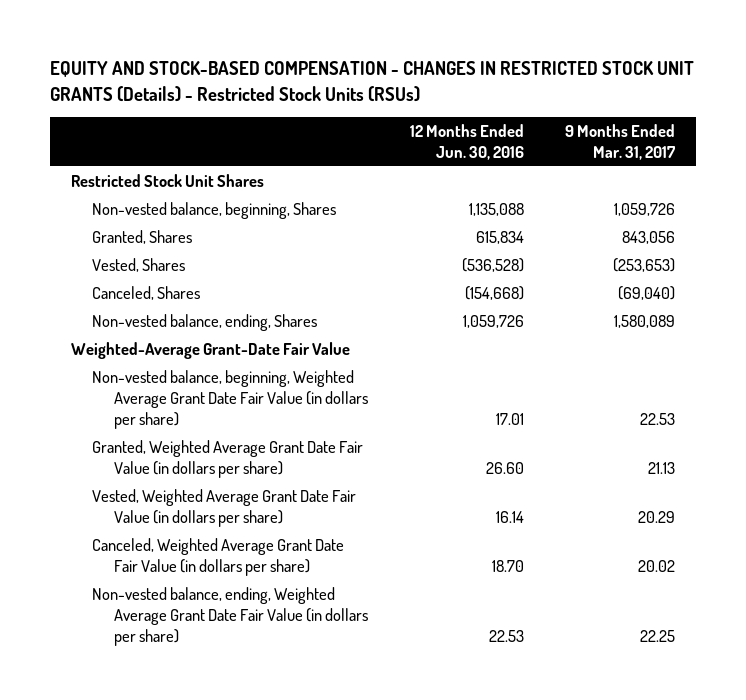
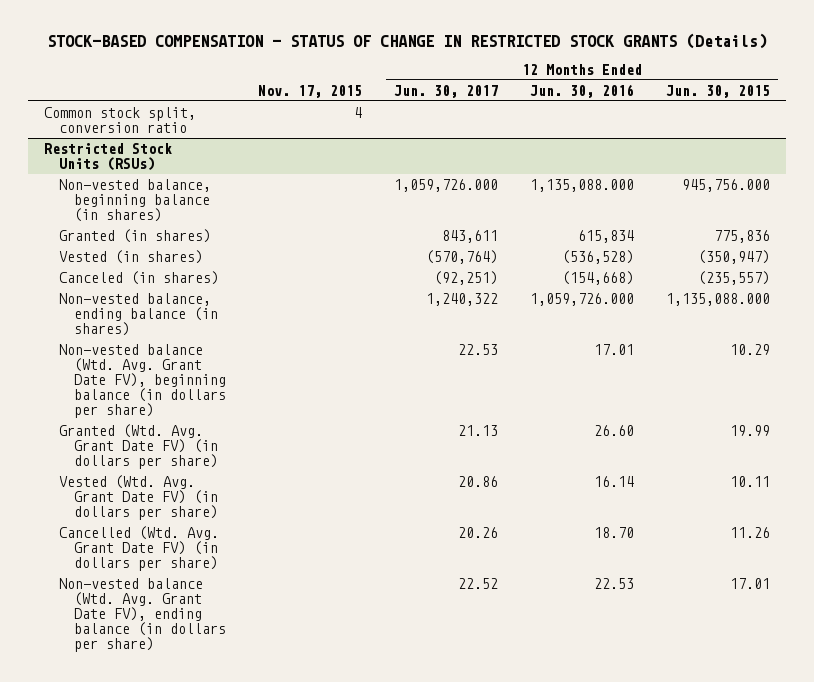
- EQUITY AND STOCK-BASED COMPENSATION - CHANGES IN RESTRICTED STOCK UNIT GRANTS (Details) - Restricted Stock Units (RSUs)
+ STOCK-BASED COMPENSATION - STATUS OF CHANGE IN RESTRICTED STOCK GRANTS (Details)
- | 12 Months Ended Jun. 30, 2016 | 9 Months Ended Mar. 31, 2017
+ | Nov. 17, 2015 | 12 Months Ended Jun. 30, 2017 | 12 Months Ended Jun. 30, 2016 | 12 Months Ended Jun. 30, 2015
- Restricted Stock Unit Shares
- Non-vested balance, beginning, Shares | 1,135,088 | 1,059,726
- Granted, Shares | 615,834 | 843,056
- Vested, Shares | (536,528) | (253,653)
- Canceled, Shares | (154,668) | (69,040)
- Non-vested balance, ending, Shares | 1,059,726 | 1,580,089
- Weighted-Average Grant-Date Fair Value
- Non-vested balance, beginning, Weighted Average Grant Date Fair Value (in dollars per share) | 17.01 | 22.53
- Granted, Weighted Average Grant Date Fair Value (in dollars per share) | 26.60 | 21.13
- Vested, Weighted Average Grant Date Fair Value (in dollars per share) | 16.14 | 20.29
- Canceled, Weighted Average Grant Date Fair Value (in dollars per share) | 18.70 | 20.02
- Non-vested balance, ending, Weighted Average Grant Date Fair Value (in dollars per share) | 22.53 | 22.25
+ Common stock split, conversion ratio | 4 | | |
+ Restricted Stock Units (RSUs)
+ Non-vested balance, beginning balance (in shares) | | 1,059,726.000 | 1,135,088.000 | 945,756.000
+ Granted (in shares) | | 843,611 | 615,834 | 775,836
+ Vested (in shares) | | (570,764) | (536,528) | (350,947)
+ Canceled (in shares) | | (92,251) | (154,668) | (235,557)
+ Non-vested balance, ending balance (in shares) | | 1,240,322 | 1,059,726.000 | 1,135,088.000
+ Non-vested balance (Wtd. Avg. Grant Date FV), beginning balance (in dollars per share) | | 22.53 | 17.01 | 10.29
+ Granted (Wtd. Avg. Grant Date FV) (in dollars per share) | | 21.13 | 26.60 | 19.99
+ Vested (Wtd. Avg. Grant Date FV) (in dollars per share) | | 20.86 | 16.14 | 10.11
+ Cancelled (Wtd. Avg. Grant Date FV) (in dollars per share) | | 20.26 | 18.70 | 11.26
+ Non-vested balance (Wtd. Avg. Grant Date FV), ending balance (in dollars per share) | | 22.52 | 22.53 | 17.01

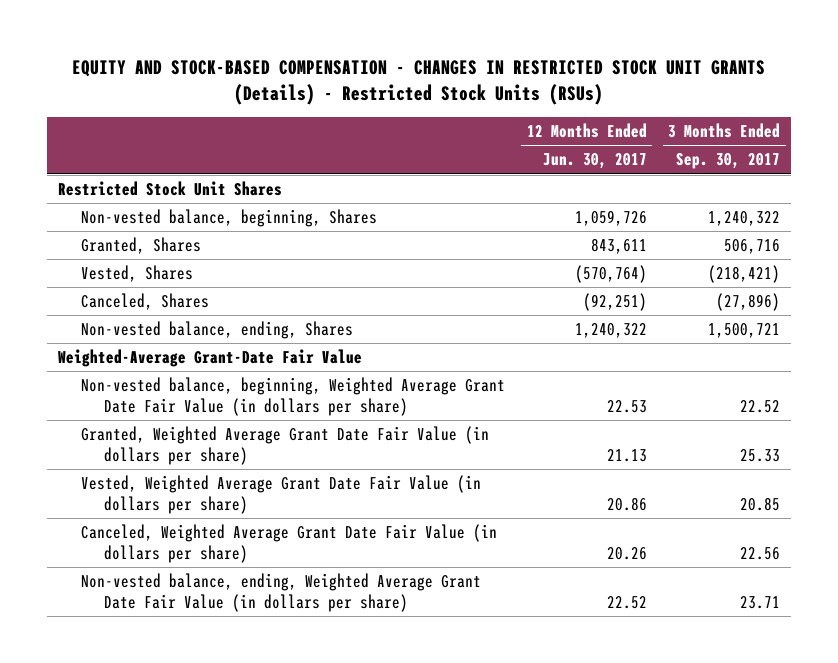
- STOCK-BASED COMPENSATION - STATUS OF CHANGE IN RESTRICTED STOCK GRANTS (Details)
+ EQUITY AND STOCK-BASED COMPENSATION - CHANGES IN RESTRICTED STOCK UNIT GRANTS (Details) - Restricted Stock Units (RSUs)
- | Nov. 17, 2015 | 12 Months Ended Jun. 30, 2017 | 12 Months Ended Jun. 30, 2016 | 12 Months Ended Jun. 30, 2015
+ | 12 Months Ended Jun. 30, 2017 | 3 Months Ended Sep. 30, 2017
- Common stock split, conversion ratio | 4 | | |
- Restricted Stock Units (RSUs)
- Non-vested balance, beginning balance (in shares) | | 1,059,726.000 | 1,135,088.000 | 945,756.000
- Granted (in shares) | | 843,611 | 615,834 | 775,836
- Vested (in shares) | | (570,764) | (536,528) | (350,947)
- Canceled (in shares) | | (92,251) | (154,668) | (235,557)
- Non-vested balance, ending balance (in shares) | | 1,240,322 | 1,059,726.000 | 1,135,088.000
- Non-vested balance (Wtd. Avg. Grant Date FV), beginning balance (in dollars per share) | | 22.53 | 17.01 | 10.29
- Granted (Wtd. Avg. Grant Date FV) (in dollars per share) | | 21.13 | 26.60 | 19.99
- Vested (Wtd. Avg. Grant Date FV) (in dollars per share) | | 20.86 | 16.14 | 10.11
- Cancelled (Wtd. Avg. Grant Date FV) (in dollars per share) | | 20.26 | 18.70 | 11.26
- Non-vested balance (Wtd. Avg. Grant Date FV), ending balance (in dollars per share) | | 22.52 | 22.53 | 17.01
+ Restricted Stock Unit Shares
+ Non-vested balance, beginning, Shares | 1,059,726 | 1,240,322
+ Granted, Shares | 843,611 | 506,716
+ Vested, Shares | (570,764) | (218,421)
+ Canceled, Shares | (92,251) | (27,896)
+ Non-vested balance, ending, Shares | 1,240,322 | 1,500,721
+ Weighted-Average Grant-Date Fair Value
+ Non-vested balance, beginning, Weighted Average Grant Date Fair Value (in dollars per share) | 22.53 | 22.52
+ Granted, Weighted Average Grant Date Fair Value (in dollars per share) | 21.13 | 25.33
+ Vested, Weighted Average Grant Date Fair Value (in dollars per share) | 20.86 | 20.85
+ Canceled, Weighted Average Grant Date Fair Value (in dollars per share) | 20.26 | 22.56
+ Non-vested balance, ending, Weighted Average Grant Date Fair Value (in dollars per share) | 22.52 | 23.71

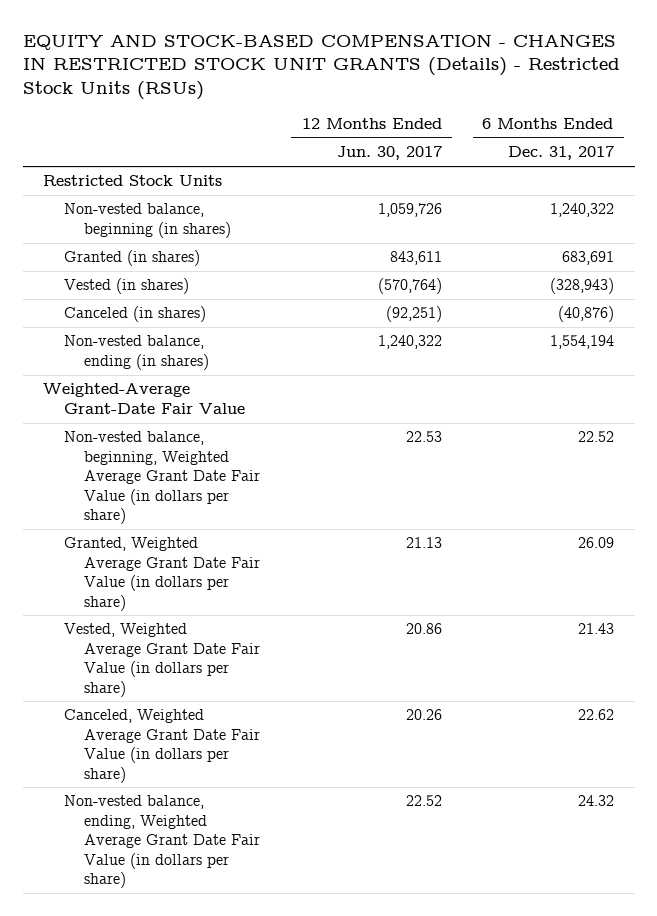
- | 12 Months Ended Jun. 30, 2017 | 3 Months Ended Sep. 30, 2017
+ | 12 Months Ended Jun. 30, 2017 | 6 Months Ended Dec. 31, 2017
- Restricted Stock Unit Shares
- Non-vested balance, beginning, Shares | 1,059,726 | 1,240,322
- Granted, Shares | 843,611 | 506,716
- Vested, Shares | (570,764) | (218,421)
- Canceled, Shares | (92,251) | (27,896)
- Non-vested balance, ending, Shares | 1,240,322 | 1,500,721
+ Restricted Stock Units
+ Non-vested balance, beginning (in shares) | 1,059,726 | 1,240,322
+ Granted (in shares) | 843,611 | 683,691
+ Vested (in shares) | (570,764) | (328,943)
+ Canceled (in shares) | (92,251) | (40,876)
+ Non-vested balance, ending (in shares) | 1,240,322 | 1,554,194

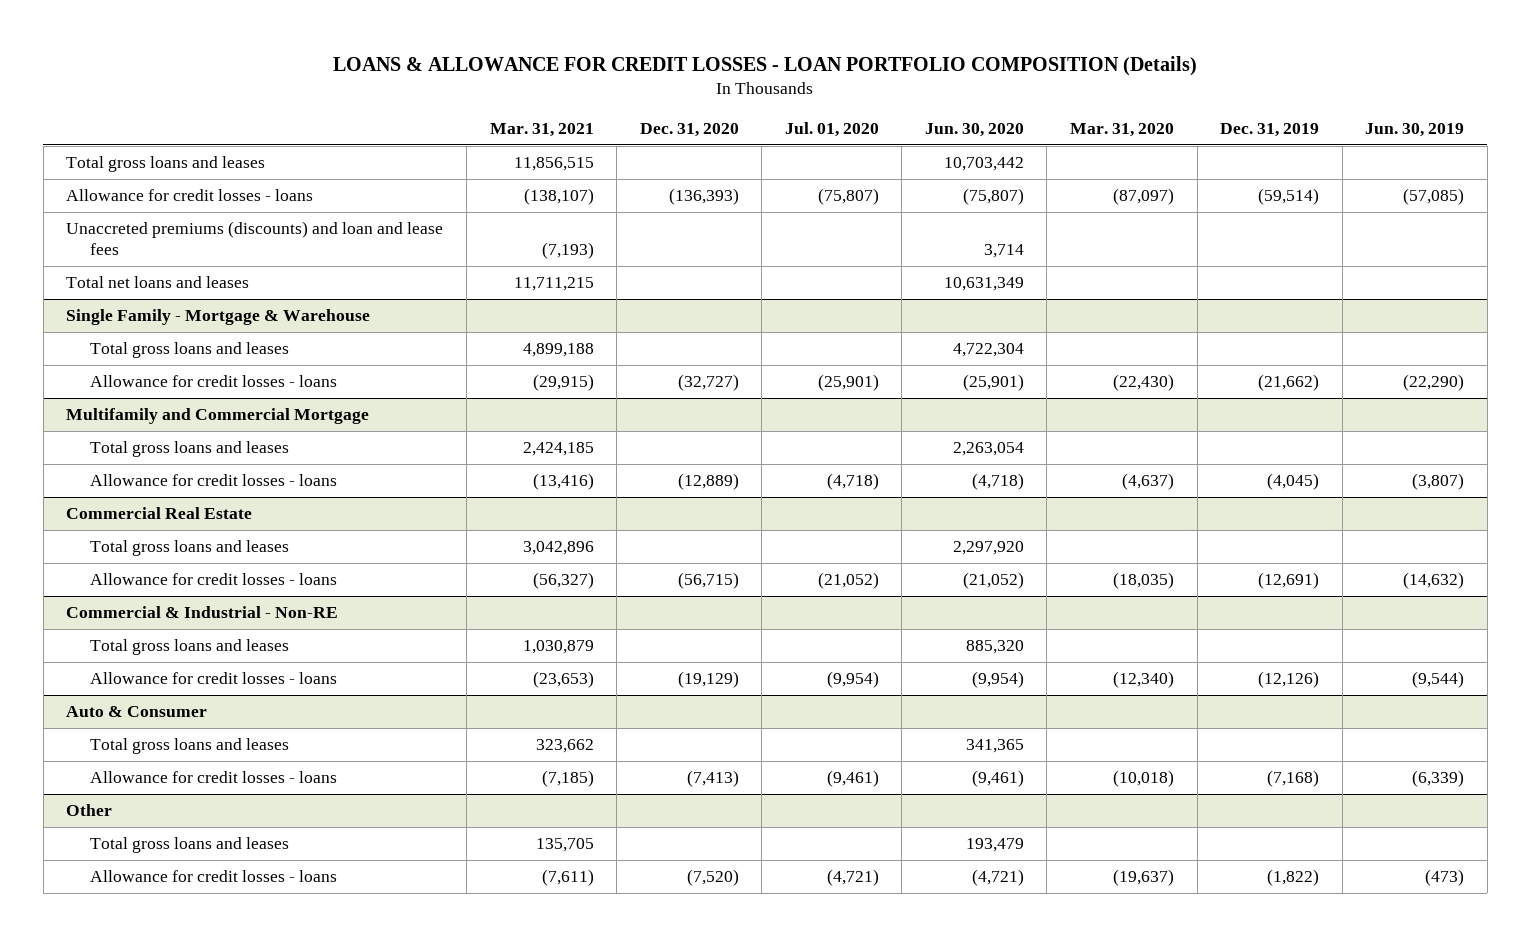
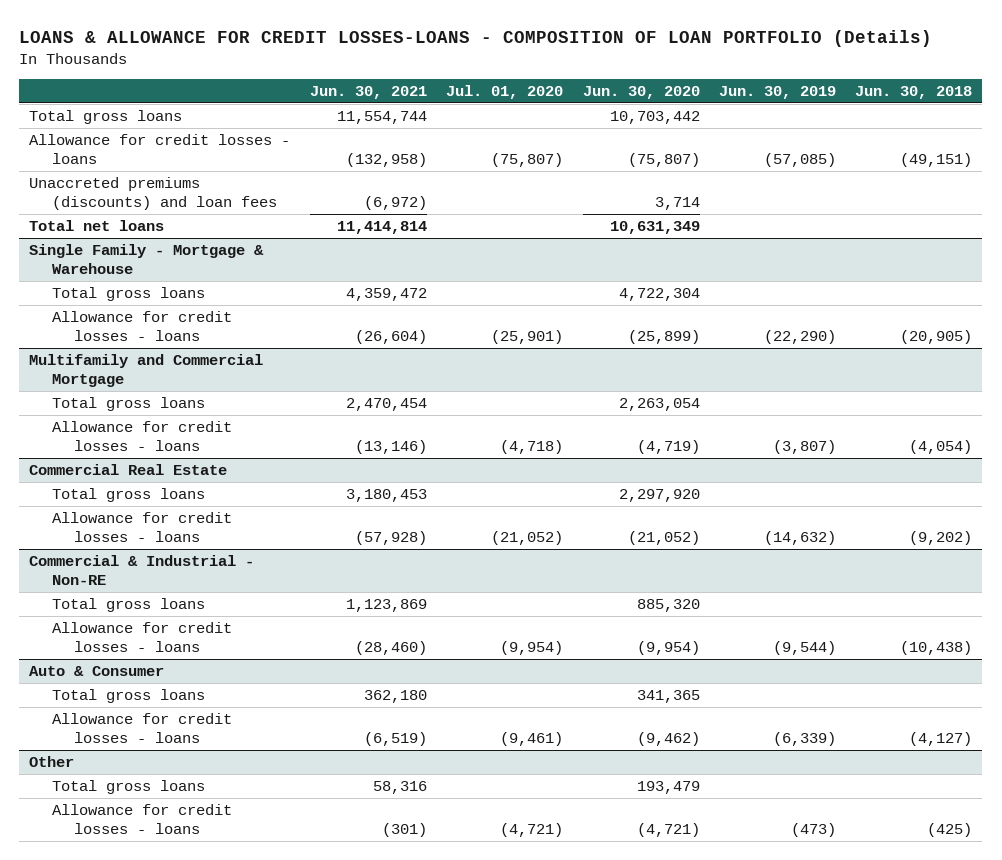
- LOANS & ALLOWANCE FOR CREDIT LOSSES - LOAN PORTFOLIO COMPOSITION (Details)
+ LOANS & ALLOWANCE FOR CREDIT LOSSES-LOANS - COMPOSITION OF LOAN PORTFOLIO (Details)
- | Mar. 31, 2021 | Dec. 31, 2020 | Jul. 01, 2020 | Jun. 30, 2020 | Mar. 31, 2020 | Dec. 31, 2019 | Jun. 30, 2019
+ | Jun. 30, 2021 | Jul. 01, 2020 | Jun. 30, 2020 | Jun. 30, 2019 | Jun. 30, 2018
- Total gross loans and leases | 11,856,515 | | | 10,703,442 | | |
+ Total gross loans | 11,554,744 | | 10,703,442 | |
- Unaccreted premiums (discounts) and loan and lease fees | (7,193) | | | 3,714 | | |
- Total net loans and leases | 11,711,215 | | | 10,631,349 | | |
+ Unaccreted premiums (discounts) and loan fees | (6,972) | | 3,714 | |
+ Total net loans | 11,414,814 | | 10,631,349 | |
@ Single Family - Mortgage & Warehouse
- Total gross loans and leases | 4,899,188 | | | 4,722,304 | | |
- Allowance for credit losses - loans | (29,915) | (32,727) | (25,901) | (25,901) | (22,430) | (21,662) | (22,290)
+ Total gross loans | 4,359,472 | | 4,722,304 | |
+ Allowance for credit losses - loans | (26,604) | (25,901) | (25,899) | (22,290) | (20,905)
@ Multifamily and Commercial Mortgage
- Total gross loans and leases | 2,424,185 | | | 2,263,054 | | |
- Allowance for credit losses - loans | (13,416) | (12,889) | (4,718) | (4,718) | (4,637) | (4,045) | (3,807)
+ Total gross loans | 2,470,454 | | 2,263,054 | |
+ Allowance for credit losses - loans | (13,146) | (4,718) | (4,719) | (3,807) | (4,054)
@ Commercial Real Estate
- Total gross loans and leases | 3,042,896 | | | 2,297,920 | | |
+ Total gross loans | 3,180,453 | | 2,297,920 | |
@ Commercial & Industrial - Non-RE
- Total gross loans and leases | 1,030,879 | | | 885,320 | | |
+ Total gross loans | 1,123,869 | | 885,320 | |
@ Auto & Consumer
- Total gross loans and leases | 323,662 | | | 341,365 | | |
- Allowance for credit losses - loans | (7,185) | (7,413) | (9,461) | (9,461) | (10,018) | (7,168) | (6,339)
+ Total gross loans | 362,180 | | 341,365 | |
+ Allowance for credit losses - loans | (6,519) | (9,461) | (9,462) | (6,339) | (4,127)
@ Other
- Total gross loans and leases | 135,705 | | | 193,479 | | |
+ Total gross loans | 58,316 | | 193,479 | |

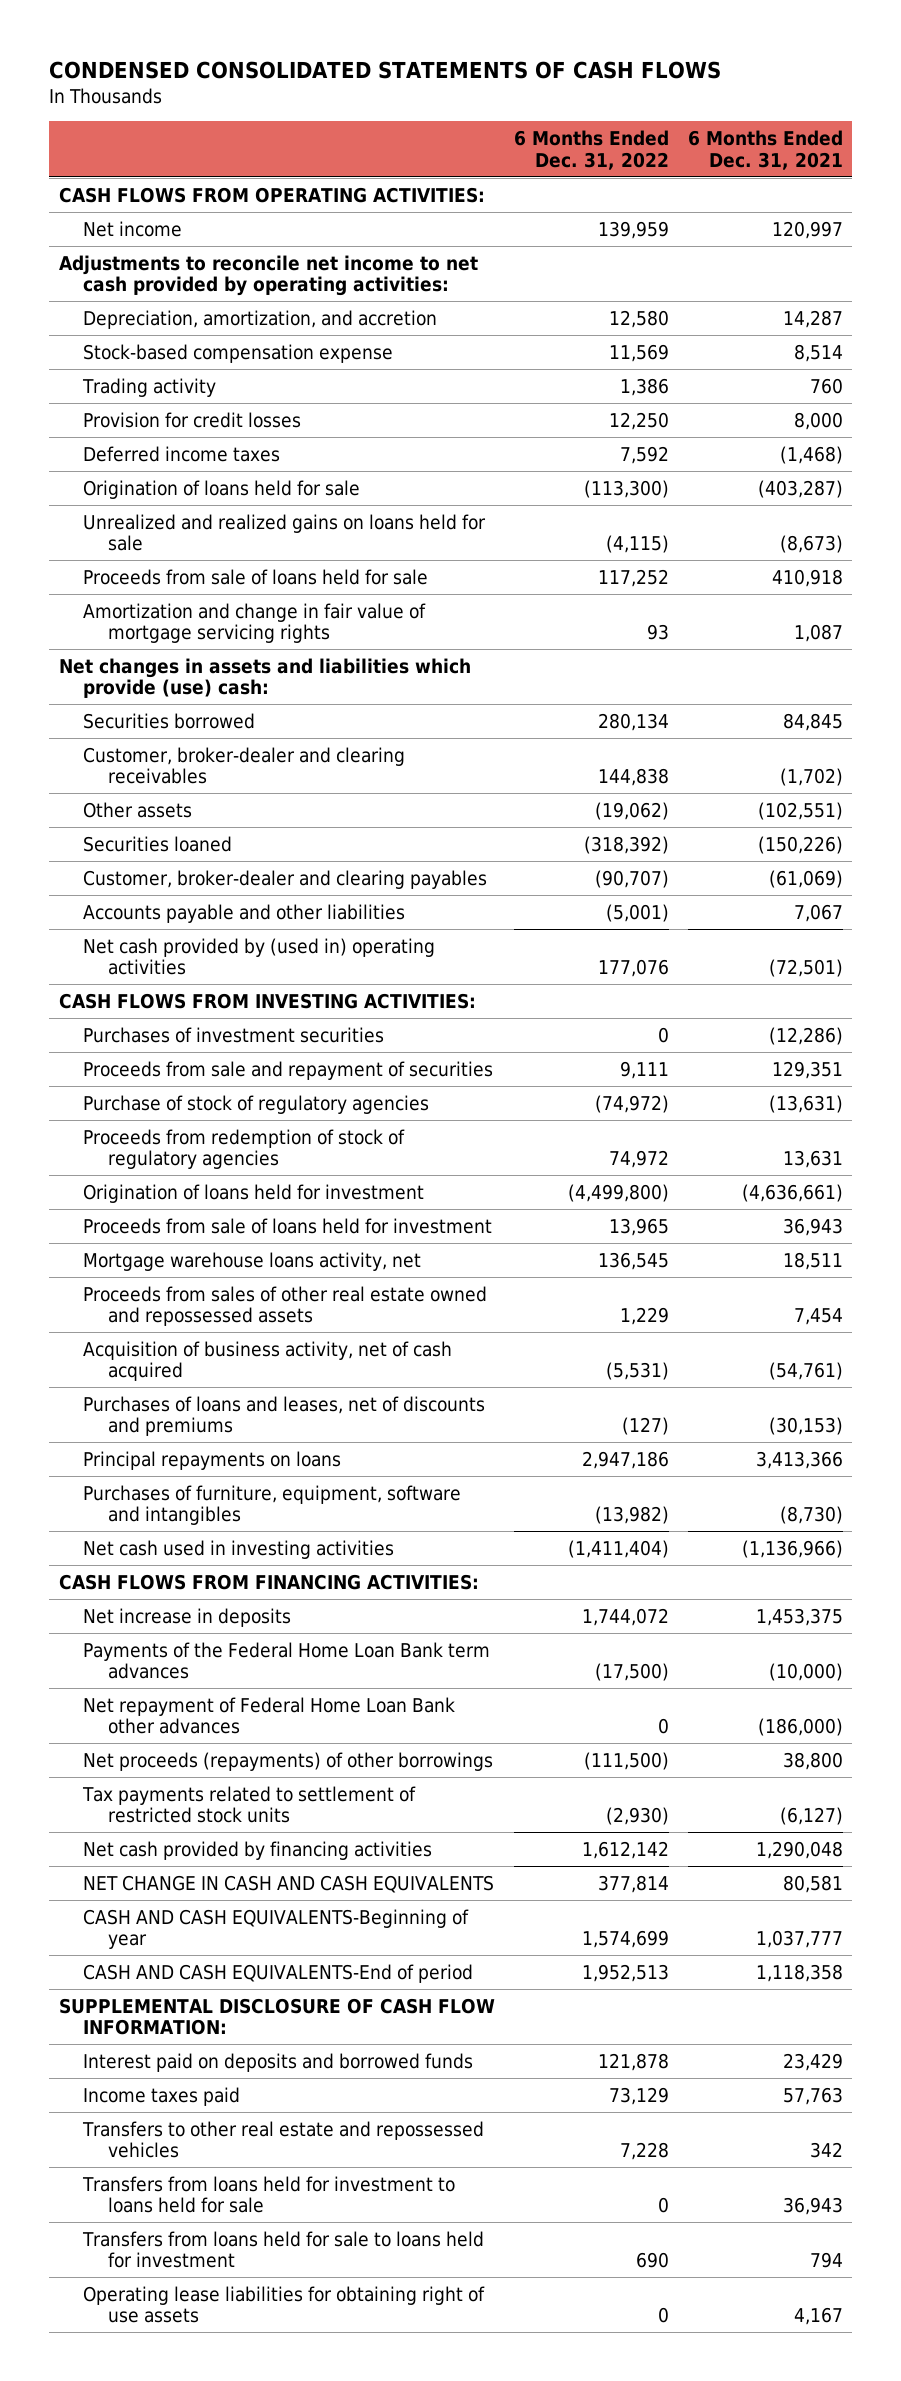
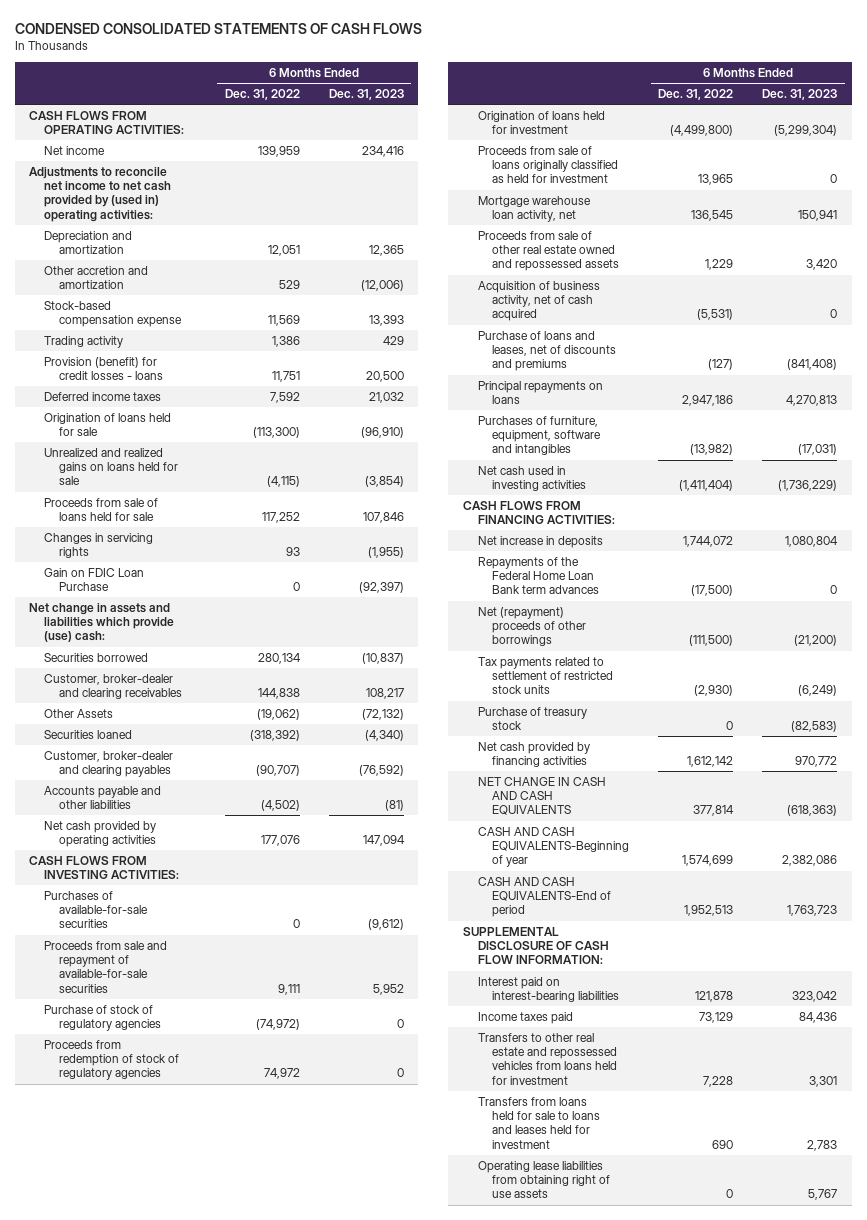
- | 6 Months Ended Dec. 31, 2022 | 6 Months Ended Dec. 31, 2021
+ | 6 Months Ended Dec. 31, 2022 | 6 Months Ended Dec. 31, 2023
- Adjustments to reconcile net income to net cash provided by operating activities:
- Depreciation, amortization, and accretion | 12,580 | 14,287
+ Adjustments to reconcile net income to net cash provided by (used in) operating activities:
+ Depreciation and amortization | 12,051 | 12,365
+ Other accretion and amortization | 529 | (12,006)
- Provision for credit losses | 12,250 | 8,000
+ Provision (benefit) for credit losses - loans | 11,751 | 20,500
- Amortization and change in fair value of mortgage servicing rights | 93 | 1,087
- Net changes in assets and liabilities which provide (use) cash:
+ Changes in servicing rights | 93 | (1,955)
+ Gain on FDIC Loan Purchase | 0 | (92,397)
+ Net change in assets and liabilities which provide (use) cash:
- Other assets | (19,062) | (102,551)
+ Other Assets | (19,062) | (72,132)
- Accounts payable and other liabilities | (5,001) | 7,067
- Net cash provided by (used in) operating activities | 177,076 | (72,501)
+ Accounts payable and other liabilities | (4,502) | (81)
+ Net cash provided by operating activities | 177,076 | 147,094
- Purchases of investment securities | 0 | (12,286)
- Proceeds from sale and repayment of securities | 9,111 | 129,351
+ Purchases of available-for-sale securities | 0 | (9,612)
+ Proceeds from sale and repayment of available-for-sale securities | 9,111 | 5,952
- Proceeds from sale of loans held for investment | 13,965 | 36,943
- Mortgage warehouse loans activity, net | 136,545 | 18,511
- Proceeds from sales of other real estate owned and repossessed assets | 1,229 | 7,454
+ Proceeds from sale of loans originally classified as held for investment | 13,965 | 0
+ Mortgage warehouse loan activity, net | 136,545 | 150,941
+ Proceeds from sale of other real estate owned and repossessed assets | 1,229 | 3,420
- Purchases of loans and leases, net of discounts and premiums | (127) | (30,153)
+ Purchase of loans and leases, net of discounts and premiums | (127) | (841,408)
- Payments of the Federal Home Loan Bank term advances | (17,500) | (10,000)
- Net repayment of Federal Home Loan Bank other advances | 0 | (186,000)
- Net proceeds (repayments) of other borrowings | (111,500) | 38,800
+ Repayments of the Federal Home Loan Bank term advances | (17,500) | 0
+ Net (repayment) proceeds of other borrowings | (111,500) | (21,200)
+ Purchase of treasury stock | 0 | (82,583)
- Interest paid on deposits and borrowed funds | 121,878 | 23,429
+ Interest paid on interest-bearing liabilities | 121,878 | 323,042
- Transfers to other real estate and repossessed vehicles | 7,228 | 342
- Transfers from loans held for investment to loans held for sale | 0 | 36,943
- Transfers from loans held for sale to loans held for investment | 690 | 794
- Operating lease liabilities for obtaining right of use assets | 0 | 4,167
+ Transfers to other real estate and repossessed vehicles from loans held for investment | 7,228 | 3,301
+ Transfers from loans held for sale to loans and leases held for investment | 690 | 2,783
+ Operating lease liabilities from obtaining right of use assets | 0 | 5,767

